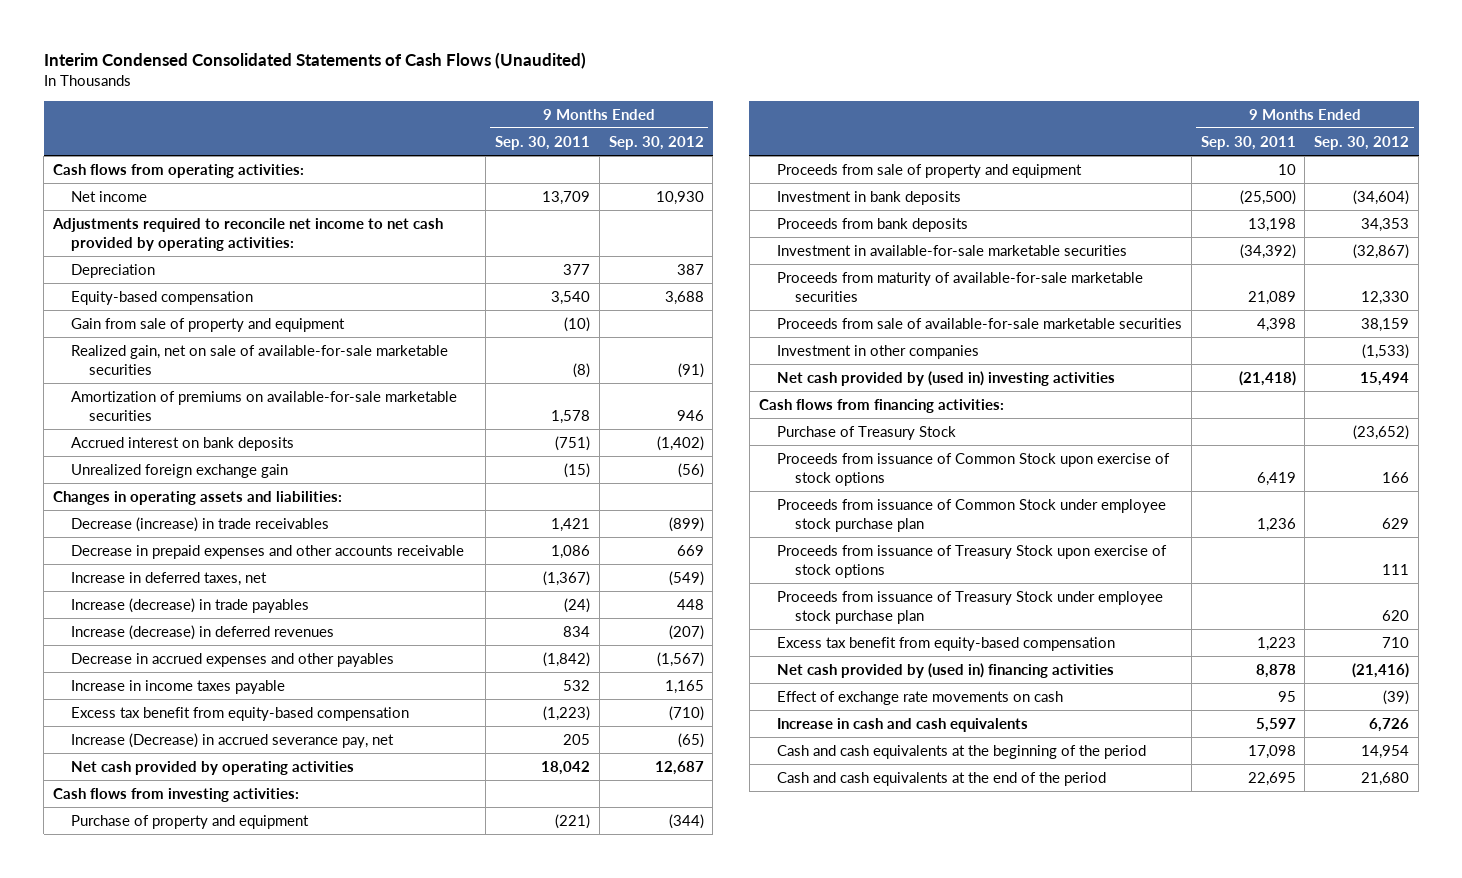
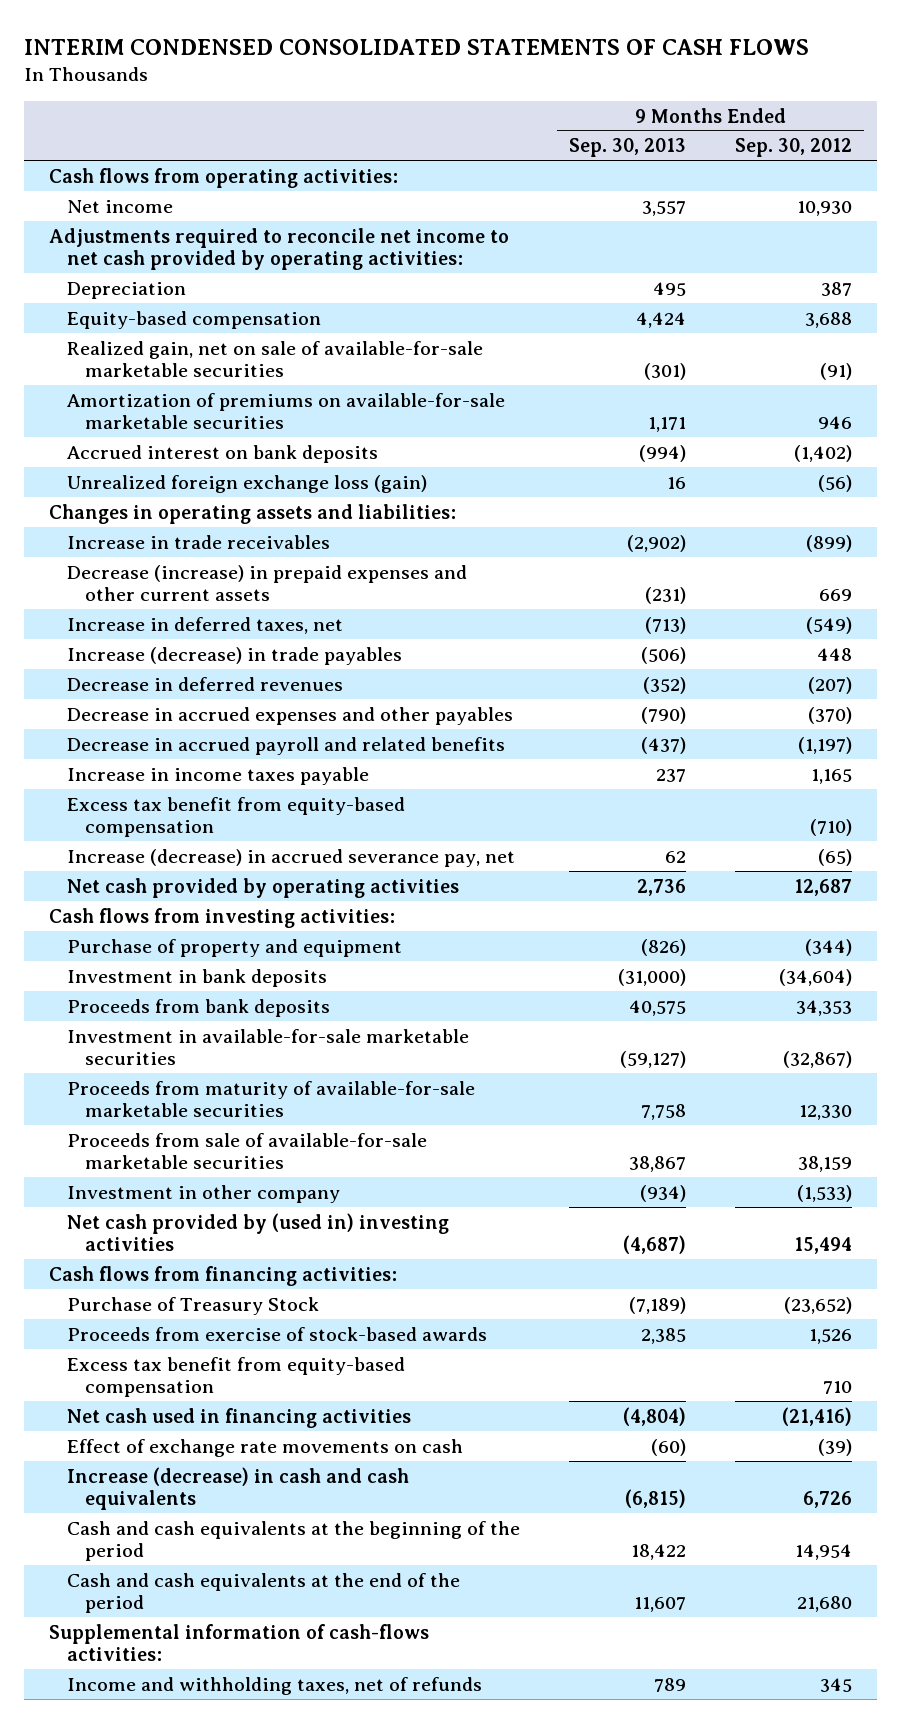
- Interim Condensed Consolidated Statements of Cash Flows (Unaudited)
+ INTERIM CONDENSED CONSOLIDATED STATEMENTS OF CASH FLOWS
- | 9 Months Ended Sep. 30, 2011 | 9 Months Ended Sep. 30, 2012
+ | 9 Months Ended Sep. 30, 2013 | 9 Months Ended Sep. 30, 2012
- Gain from sale of property and equipment | (10) |
- Unrealized foreign exchange gain | (15) | (56)
+ Unrealized foreign exchange loss (gain) | 16 | (56)
- Decrease (increase) in trade receivables | 1,421 | (899)
- Decrease in prepaid expenses and other accounts receivable | 1,086 | 669
+ Increase in trade receivables | (2,902) | (899)
+ Decrease (increase) in prepaid expenses and other current assets | (231) | 669
- Increase (decrease) in deferred revenues | 834 | (207)
- Decrease in accrued expenses and other payables | (1,842) | (1,567)
+ Decrease in deferred revenues | (352) | (207)
+ Decrease in accrued expenses and other payables | (790) | (370)
+ Decrease in accrued payroll and related benefits | (437) | (1,197)
- Increase (Decrease) in accrued severance pay, net | 205 | (65)
+ Increase (decrease) in accrued severance pay, net | 62 | (65)
- Proceeds from sale of property and equipment | 10 |
- Investment in other companies | | (1,533)
+ Investment in other company | (934) | (1,533)
- Proceeds from issuance of Common Stock upon exercise of stock options | 6,419 | 166
- Proceeds from issuance of Common Stock under employee stock purchase plan | 1,236 | 629
- Proceeds from issuance of Treasury Stock upon exercise of stock options | | 111
- Proceeds from issuance of Treasury Stock under employee stock purchase plan | | 620
+ Proceeds from exercise of stock-based awards | 2,385 | 1,526
- Net cash provided by (used in) financing activities | 8,878 | (21,416)
+ Net cash used in financing activities | (4,804) | (21,416)
- Increase in cash and cash equivalents | 5,597 | 6,726
+ Increase (decrease) in cash and cash equivalents | (6,815) | 6,726
+ Supplemental information of cash-flows activities:
+ Income and withholding taxes, net of refunds | 789 | 345

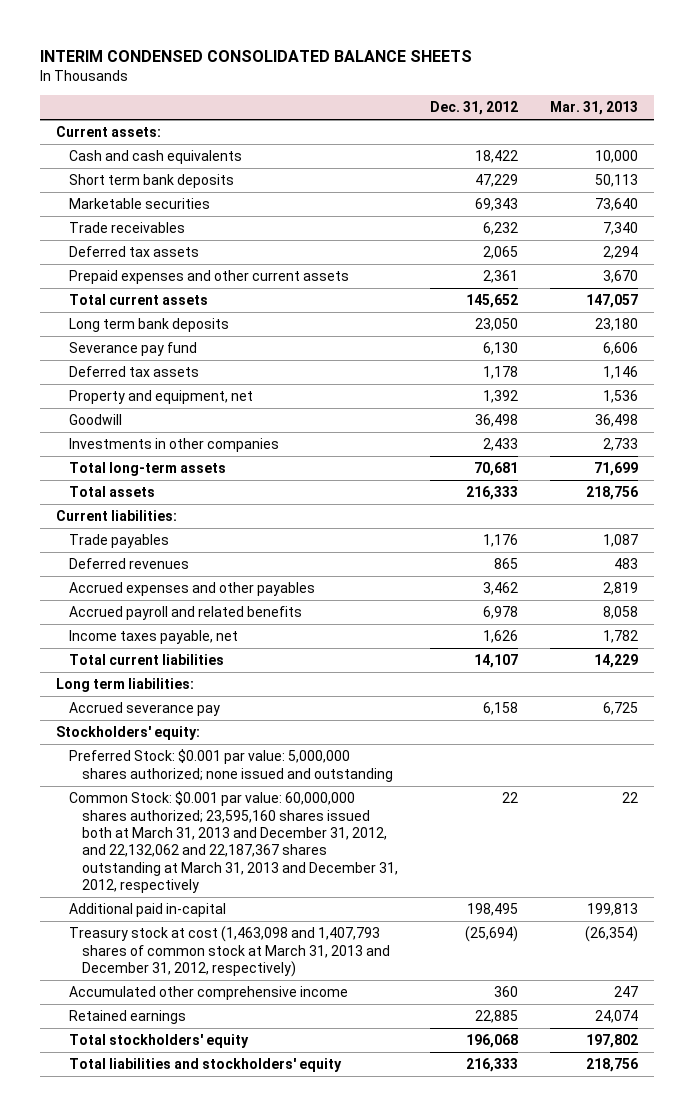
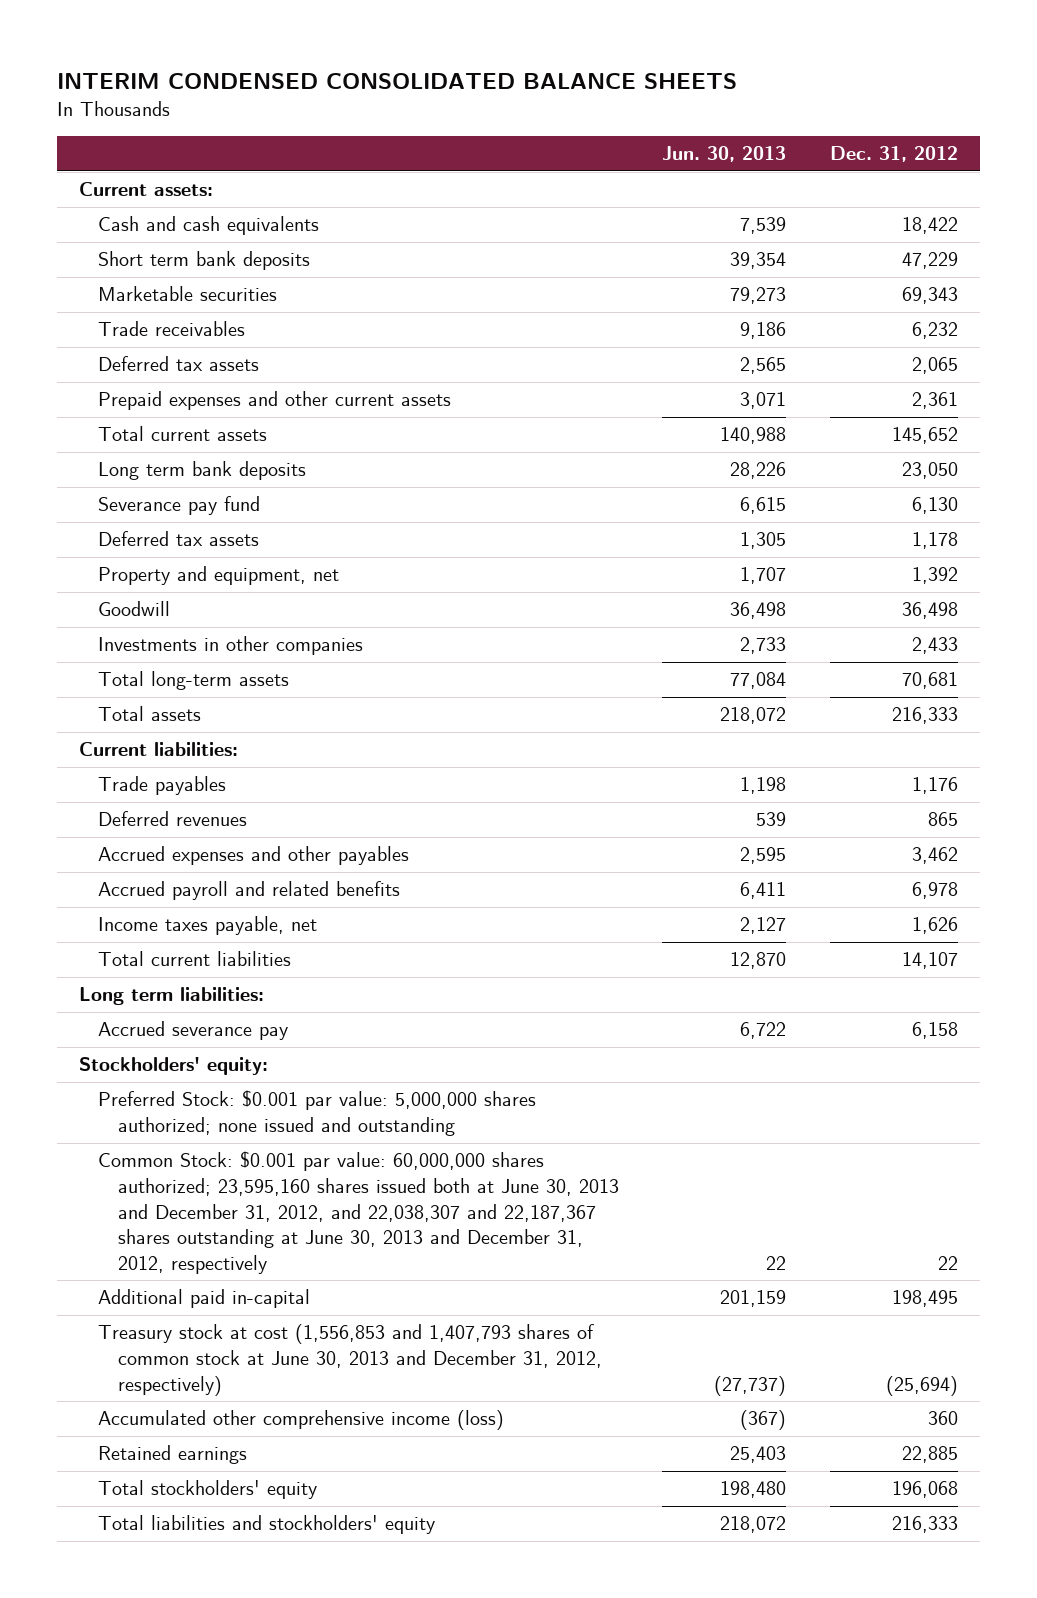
- | Dec. 31, 2012 | Mar. 31, 2013
+ | Jun. 30, 2013 | Dec. 31, 2012
- Common Stock: $0.001 par value: 60,000,000 shares authorized; 23,595,160 shares issued both at March 31, 2013 and December 31, 2012, and 22,132,062 and 22,187,367 shares outstanding at March 31, 2013 and December 31, 2012, respectively | 22 | 22
+ Common Stock: $0.001 par value: 60,000,000 shares authorized; 23,595,160 shares issued both at June 30, 2013 and December 31, 2012, and 22,038,307 and 22,187,367 shares outstanding at June 30, 2013 and December 31, 2012, respectively | 22 | 22
- Treasury stock at cost (1,463,098 and 1,407,793 shares of common stock at March 31, 2013 and December 31, 2012, respectively) | (25,694) | (26,354)
- Accumulated other comprehensive income | 360 | 247
+ Treasury stock at cost (1,556,853 and 1,407,793 shares of common stock at June 30, 2013 and December 31, 2012, respectively) | (27,737) | (25,694)
+ Accumulated other comprehensive income (loss) | (367) | 360

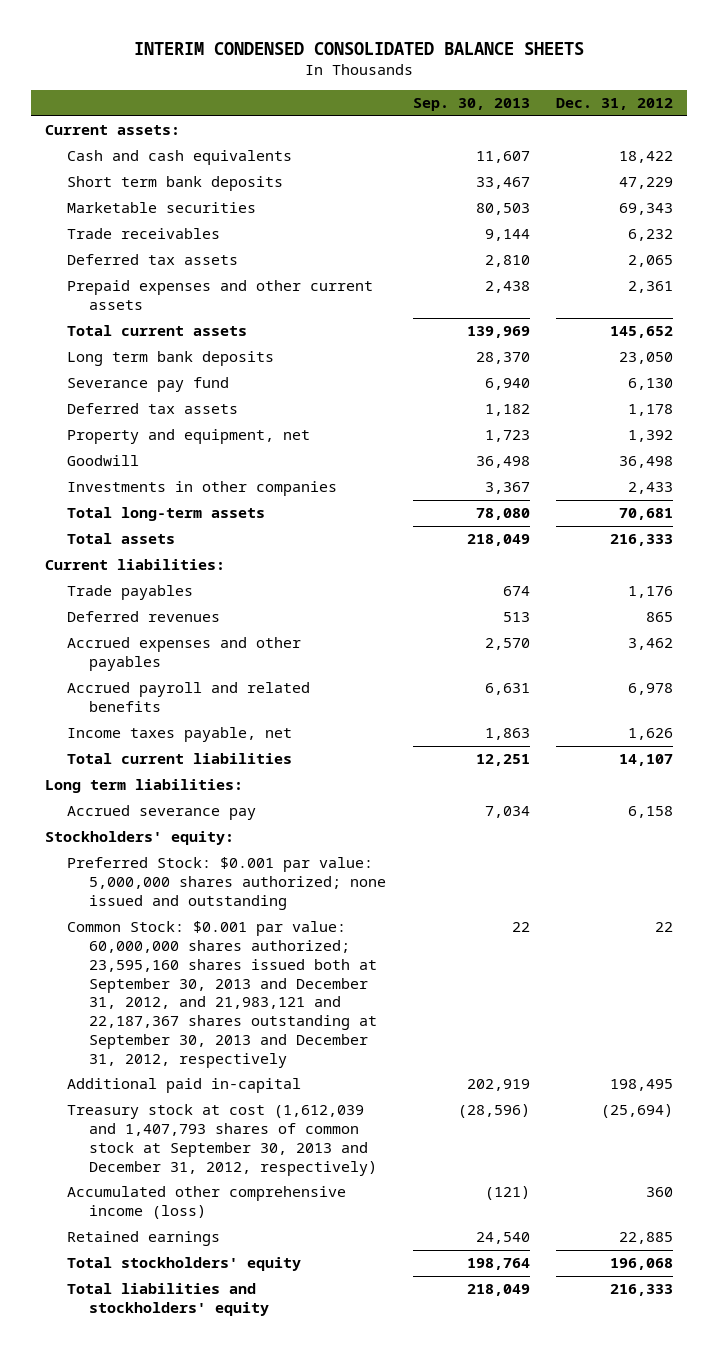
- | Jun. 30, 2013 | Dec. 31, 2012
+ | Sep. 30, 2013 | Dec. 31, 2012
- Common Stock: $0.001 par value: 60,000,000 shares authorized; 23,595,160 shares issued both at June 30, 2013 and December 31, 2012, and 22,038,307 and 22,187,367 shares outstanding at June 30, 2013 and December 31, 2012, respectively | 22 | 22
+ Common Stock: $0.001 par value: 60,000,000 shares authorized; 23,595,160 shares issued both at September 30, 2013 and December 31, 2012, and 21,983,121 and 22,187,367 shares outstanding at September 30, 2013 and December 31, 2012, respectively | 22 | 22
- Treasury stock at cost (1,556,853 and 1,407,793 shares of common stock at June 30, 2013 and December 31, 2012, respectively) | (27,737) | (25,694)
+ Treasury stock at cost (1,612,039 and 1,407,793 shares of common stock at September 30, 2013 and December 31, 2012, respectively) | (28,596) | (25,694)

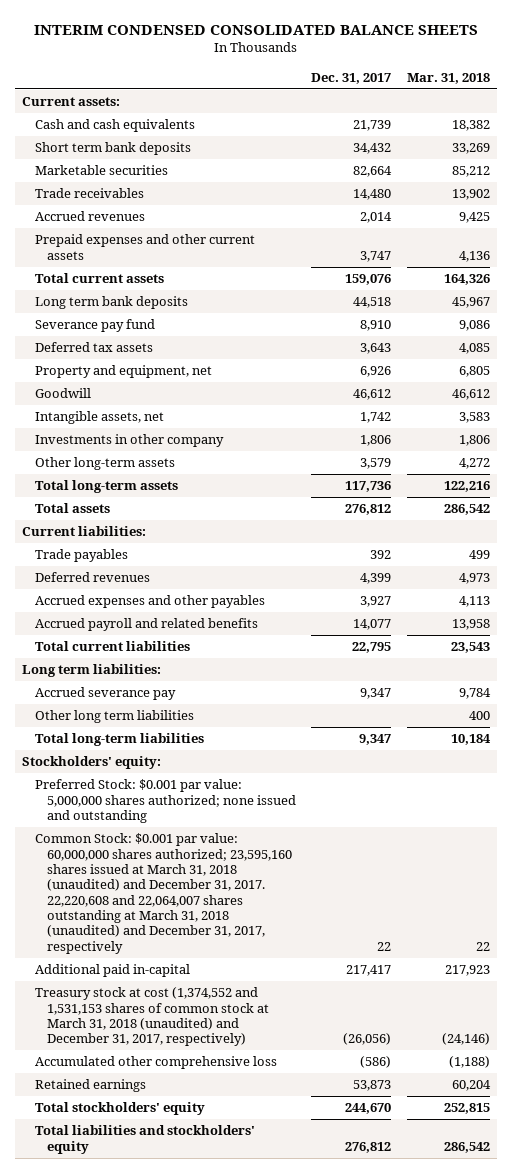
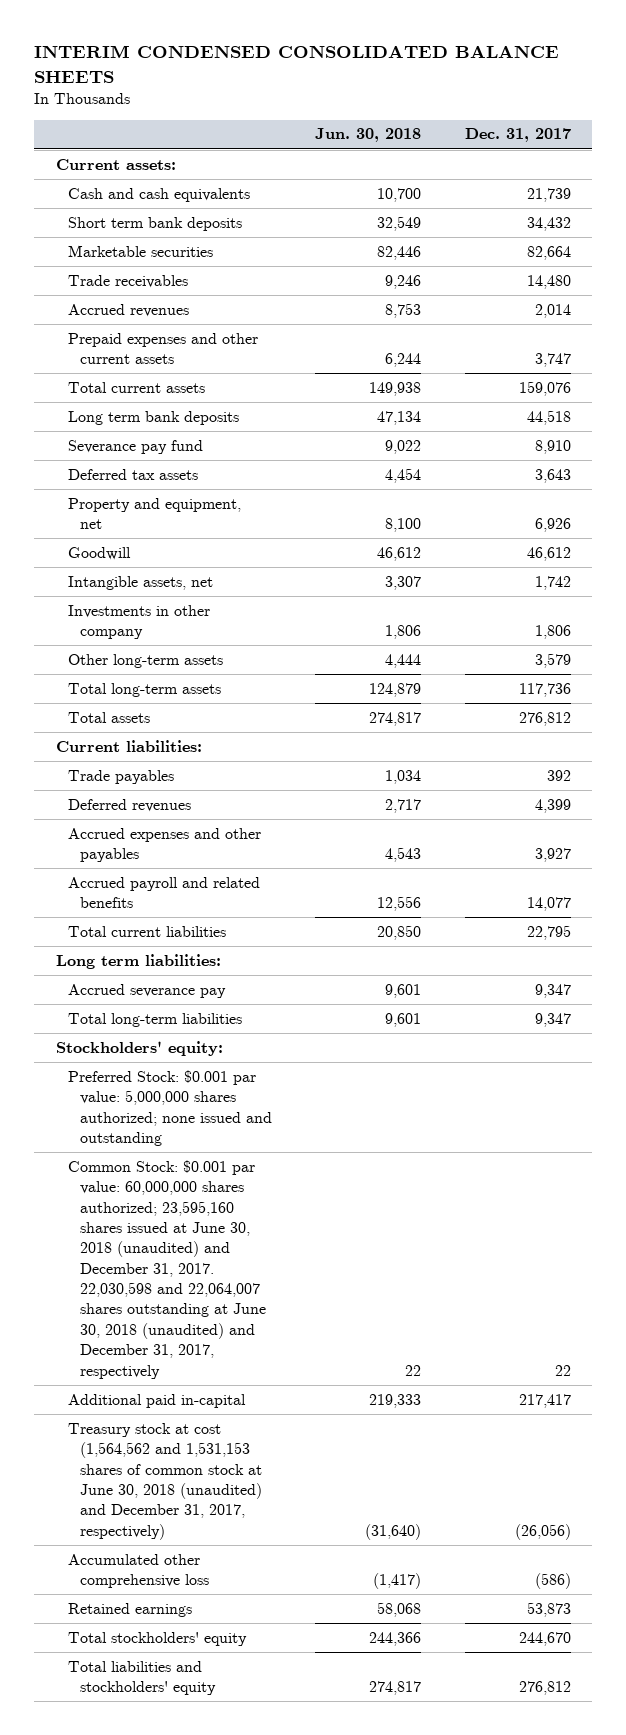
- | Dec. 31, 2017 | Mar. 31, 2018
+ | Jun. 30, 2018 | Dec. 31, 2017
- Other long term liabilities | | 400
- Common Stock: $0.001 par value: 60,000,000 shares authorized; 23,595,160 shares issued at March 31, 2018 (unaudited) and December 31, 2017. 22,220,608 and 22,064,007 shares outstanding at March 31, 2018 (unaudited) and December 31, 2017, respectively | 22 | 22
+ Common Stock: $0.001 par value: 60,000,000 shares authorized; 23,595,160 shares issued at June 30, 2018 (unaudited) and December 31, 2017. 22,030,598 and 22,064,007 shares outstanding at June 30, 2018 (unaudited) and December 31, 2017, respectively | 22 | 22
- Treasury stock at cost (1,374,552 and 1,531,153 shares of common stock at March 31, 2018 (unaudited) and December 31, 2017, respectively) | (26,056) | (24,146)
+ Treasury stock at cost (1,564,562 and 1,531,153 shares of common stock at June 30, 2018 (unaudited) and December 31, 2017, respectively) | (31,640) | (26,056)

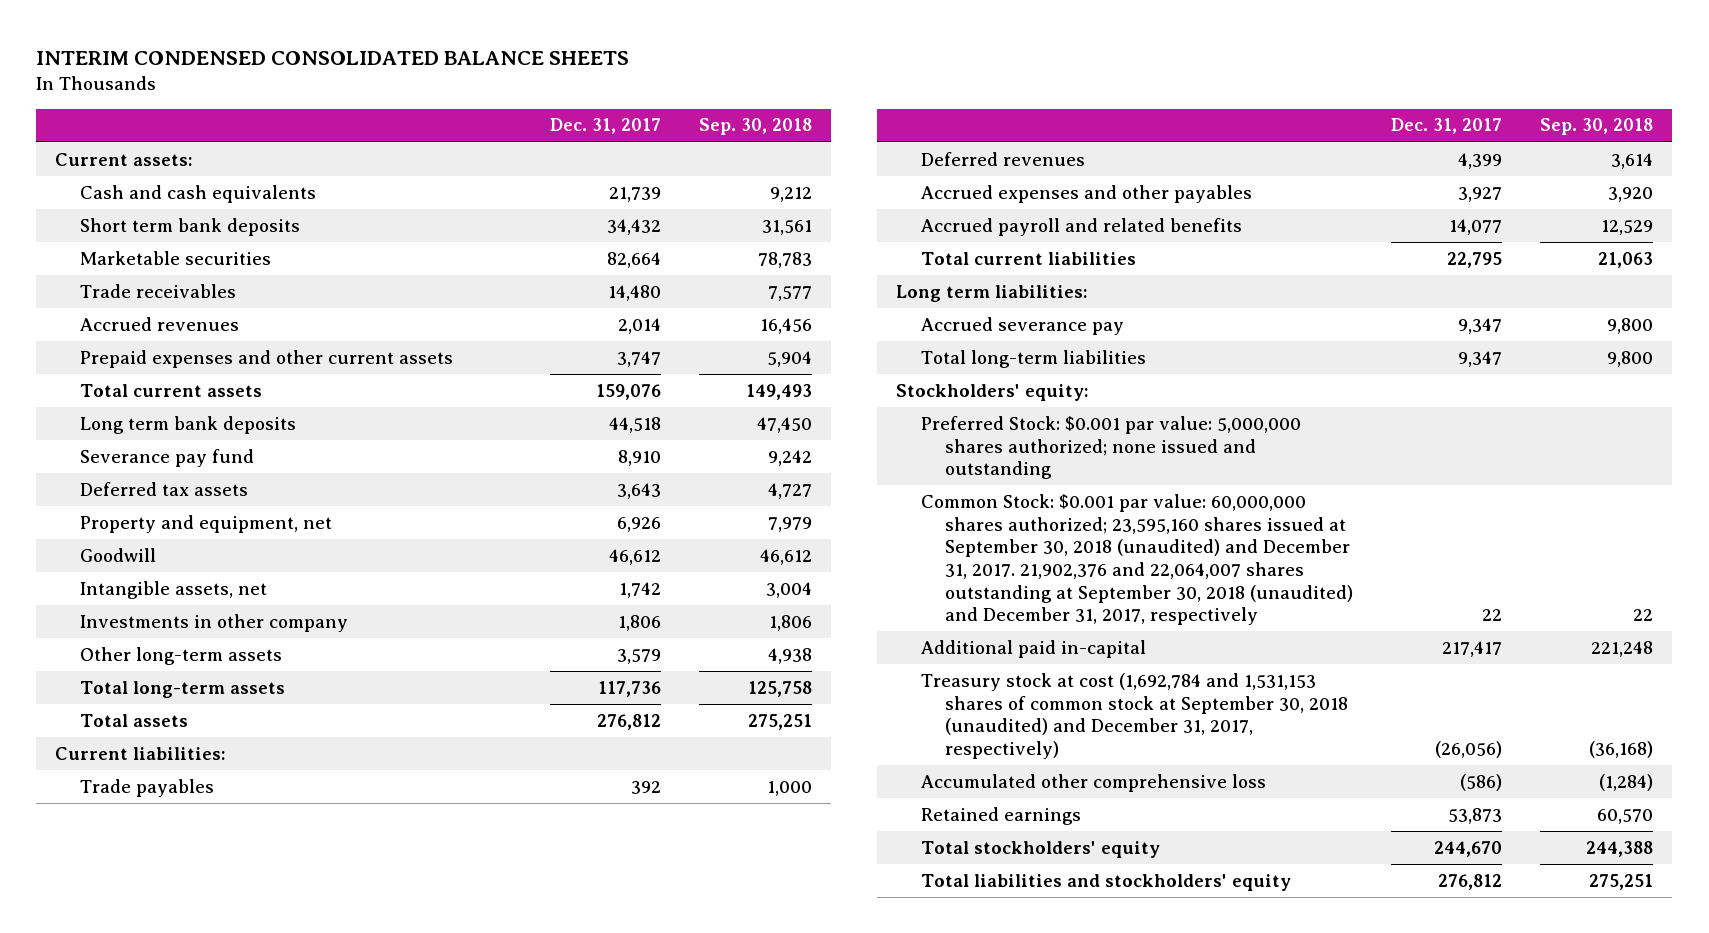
- | Jun. 30, 2018 | Dec. 31, 2017
+ | Dec. 31, 2017 | Sep. 30, 2018
- Common Stock: $0.001 par value: 60,000,000 shares authorized; 23,595,160 shares issued at June 30, 2018 (unaudited) and December 31, 2017. 22,030,598 and 22,064,007 shares outstanding at June 30, 2018 (unaudited) and December 31, 2017, respectively | 22 | 22
+ Common Stock: $0.001 par value: 60,000,000 shares authorized; 23,595,160 shares issued at September 30, 2018 (unaudited) and December 31, 2017. 21,902,376 and 22,064,007 shares outstanding at September 30, 2018 (unaudited) and December 31, 2017, respectively | 22 | 22
- Treasury stock at cost (1,564,562 and 1,531,153 shares of common stock at June 30, 2018 (unaudited) and December 31, 2017, respectively) | (31,640) | (26,056)
+ Treasury stock at cost (1,692,784 and 1,531,153 shares of common stock at September 30, 2018 (unaudited) and December 31, 2017, respectively) | (26,056) | (36,168)

